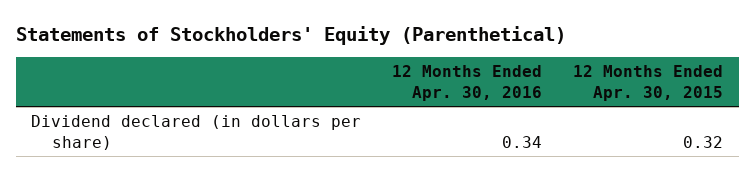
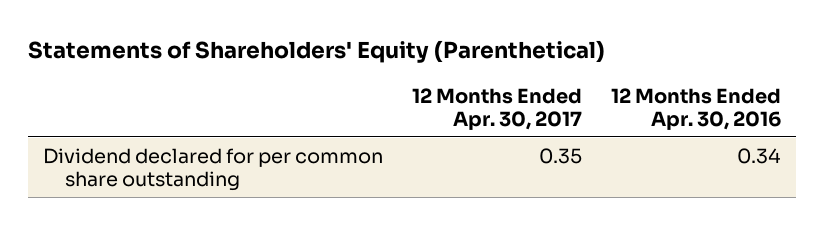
- Statements of Stockholders' Equity (Parenthetical)
+ Statements of Shareholders' Equity (Parenthetical)
- | 12 Months Ended Apr. 30, 2016 | 12 Months Ended Apr. 30, 2015
+ | 12 Months Ended Apr. 30, 2017 | 12 Months Ended Apr. 30, 2016
- Dividend declared (in dollars per share) | 0.34 | 0.32
+ Dividend declared for per common share outstanding | 0.35 | 0.34

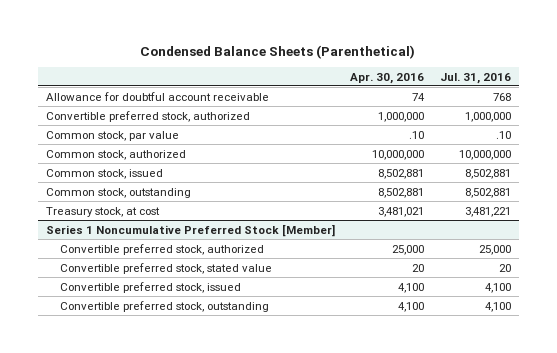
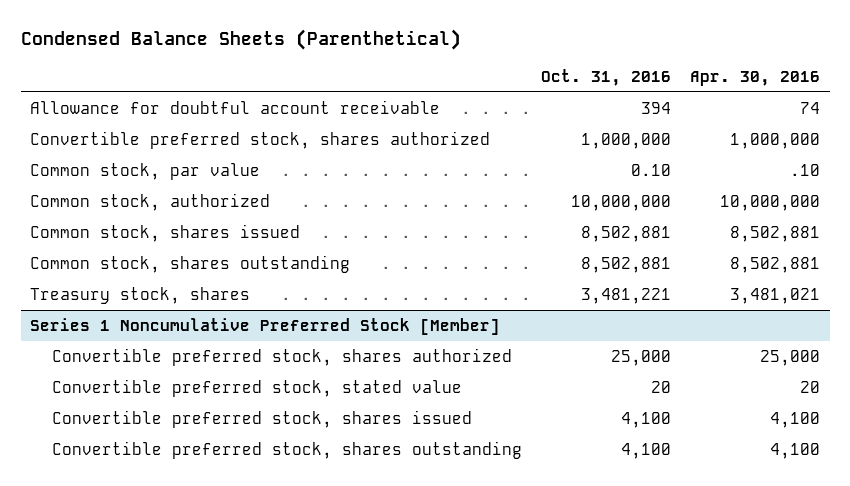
- | Apr. 30, 2016 | Jul. 31, 2016
+ | Oct. 31, 2016 | Apr. 30, 2016
- Convertible preferred stock, authorized | 1,000,000 | 1,000,000
+ Convertible preferred stock, shares authorized | 1,000,000 | 1,000,000
- Common stock, issued | 8,502,881 | 8,502,881
- Common stock, outstanding | 8,502,881 | 8,502,881
- Treasury stock, at cost | 3,481,021 | 3,481,221
+ Common stock, shares issued | 8,502,881 | 8,502,881
+ Common stock, shares outstanding | 8,502,881 | 8,502,881
+ Treasury stock, shares | 3,481,221 | 3,481,021
@ Series 1 Noncumulative Preferred Stock [Member]
- Convertible preferred stock, authorized | 25,000 | 25,000
+ Convertible preferred stock, shares authorized | 25,000 | 25,000
- Convertible preferred stock, issued | 4,100 | 4,100
- Convertible preferred stock, outstanding | 4,100 | 4,100
+ Convertible preferred stock, shares issued | 4,100 | 4,100
+ Convertible preferred stock, shares outstanding | 4,100 | 4,100

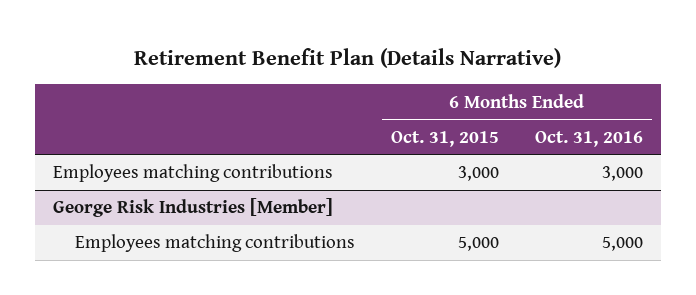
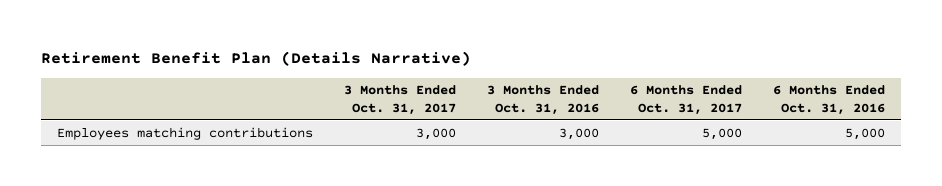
- | 6 Months Ended Oct. 31, 2015 | 6 Months Ended Oct. 31, 2016
+ | 3 Months Ended Oct. 31, 2017 | 3 Months Ended Oct. 31, 2016 | 6 Months Ended Oct. 31, 2017 | 6 Months Ended Oct. 31, 2016
- Employees matching contributions | 3,000 | 3,000
- George Risk Industries [Member]

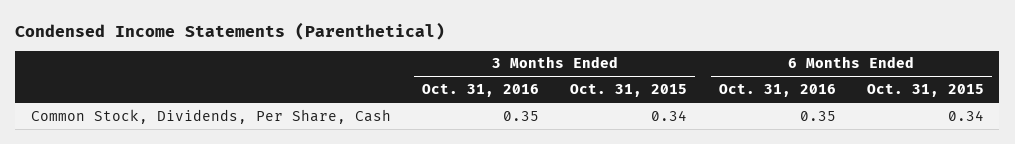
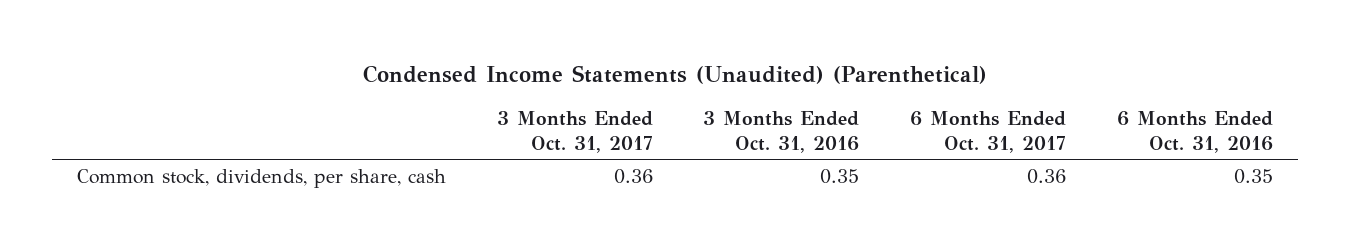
- Condensed Income Statements (Parenthetical)
+ Condensed Income Statements (Unaudited) (Parenthetical)
- | 3 Months Ended Oct. 31, 2016 | 3 Months Ended Oct. 31, 2015 | 6 Months Ended Oct. 31, 2016 | 6 Months Ended Oct. 31, 2015
+ | 3 Months Ended Oct. 31, 2017 | 3 Months Ended Oct. 31, 2016 | 6 Months Ended Oct. 31, 2017 | 6 Months Ended Oct. 31, 2016
- Common Stock, Dividends, Per Share, Cash | 0.35 | 0.34 | 0.35 | 0.34
+ Common stock, dividends, per share, cash | 0.36 | 0.35 | 0.36 | 0.35

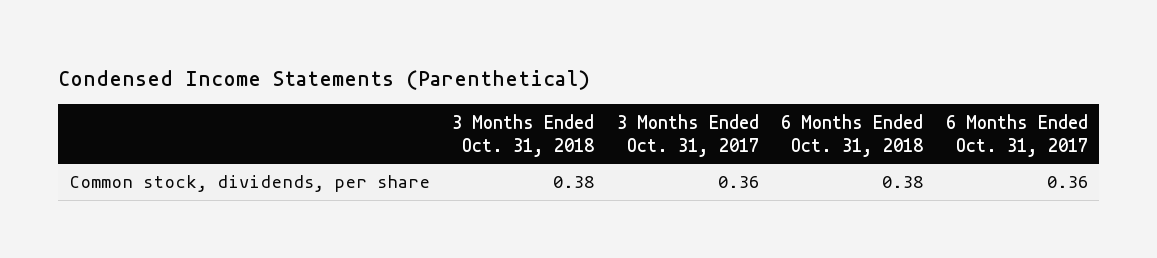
- Condensed Income Statements (Unaudited) (Parenthetical)
+ Condensed Income Statements (Parenthetical)
- | 3 Months Ended Oct. 31, 2017 | 3 Months Ended Oct. 31, 2016 | 6 Months Ended Oct. 31, 2017 | 6 Months Ended Oct. 31, 2016
+ | 3 Months Ended Oct. 31, 2018 | 3 Months Ended Oct. 31, 2017 | 6 Months Ended Oct. 31, 2018 | 6 Months Ended Oct. 31, 2017
- Common stock, dividends, per share, cash | 0.36 | 0.35 | 0.36 | 0.35
+ Common stock, dividends, per share | 0.38 | 0.36 | 0.38 | 0.36

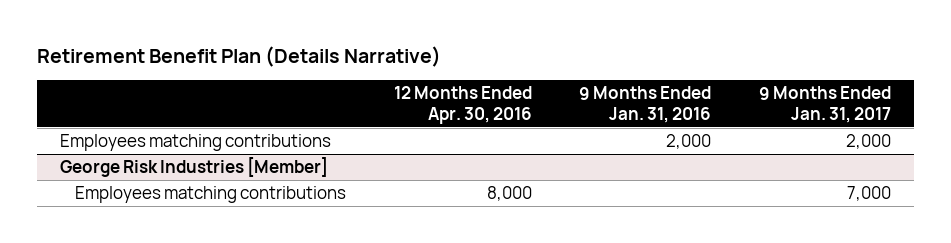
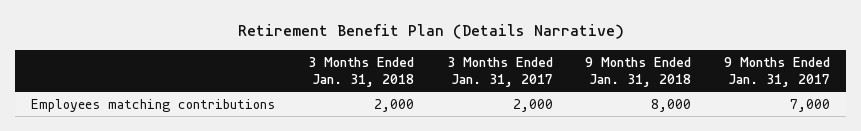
- | 12 Months Ended Apr. 30, 2016 | 9 Months Ended Jan. 31, 2016 | 9 Months Ended Jan. 31, 2017
+ | 3 Months Ended Jan. 31, 2018 | 3 Months Ended Jan. 31, 2017 | 9 Months Ended Jan. 31, 2018 | 9 Months Ended Jan. 31, 2017
- Employees matching contributions | | 2,000 | 2,000
- George Risk Industries [Member]

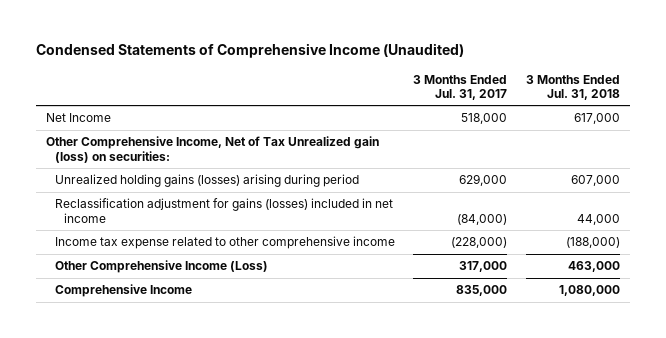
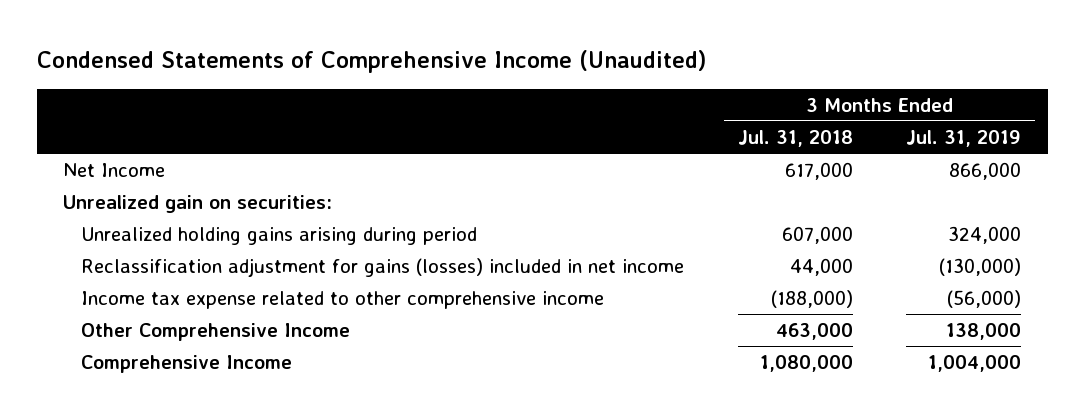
- | 3 Months Ended Jul. 31, 2017 | 3 Months Ended Jul. 31, 2018
+ | 3 Months Ended Jul. 31, 2018 | 3 Months Ended Jul. 31, 2019
- Other Comprehensive Income, Net of Tax Unrealized gain (loss) on securities:
- Unrealized holding gains (losses) arising during period | 629,000 | 607,000
+ Unrealized gain on securities:
+ Unrealized holding gains arising during period | 607,000 | 324,000
- Other Comprehensive Income (Loss) | 317,000 | 463,000
+ Other Comprehensive Income | 463,000 | 138,000

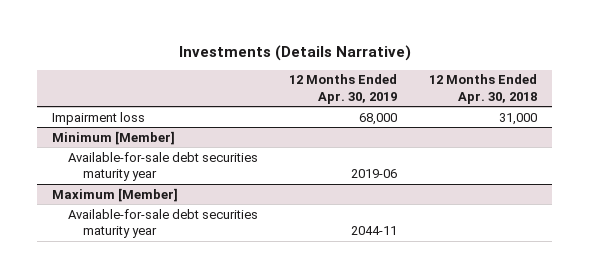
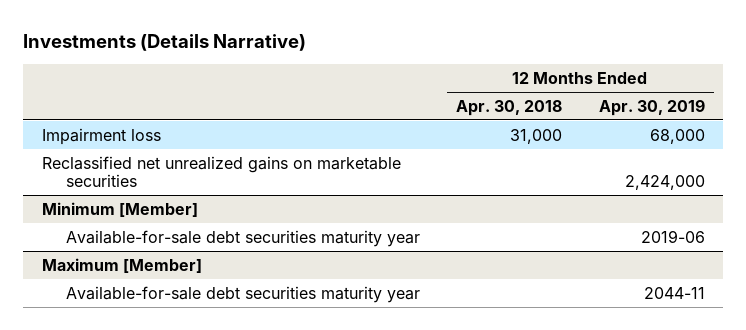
- | 12 Months Ended Apr. 30, 2019 | 12 Months Ended Apr. 30, 2018
+ | 12 Months Ended Apr. 30, 2018 | 12 Months Ended Apr. 30, 2019
+ Reclassified net unrealized gains on marketable securities | | 2,424,000

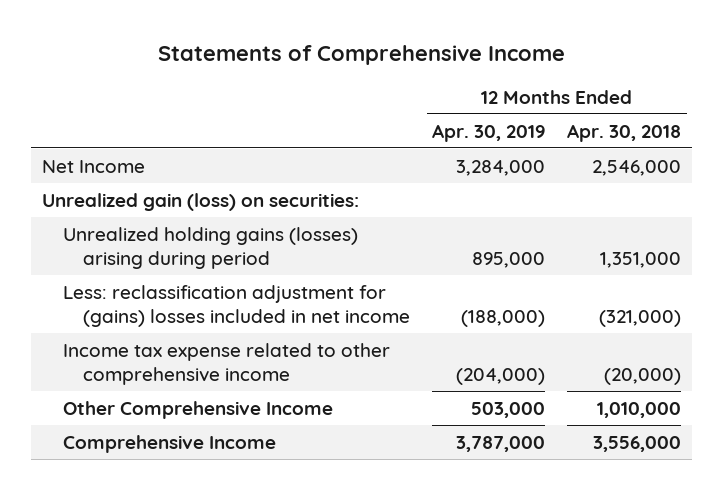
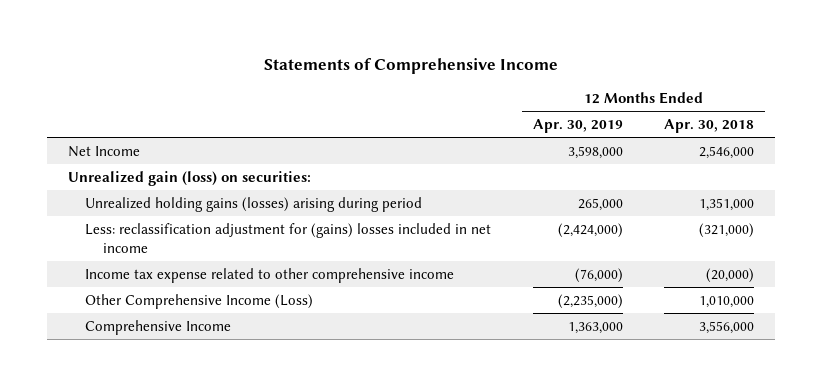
- Net Income | 3,284,000 | 2,546,000
+ Net Income | 3,598,000 | 2,546,000
- Unrealized holding gains (losses) arising during period | 895,000 | 1,351,000
- Less: reclassification adjustment for (gains) losses included in net income | (188,000) | (321,000)
- Income tax expense related to other comprehensive income | (204,000) | (20,000)
- Other Comprehensive Income | 503,000 | 1,010,000
- Comprehensive Income | 3,787,000 | 3,556,000
+ Unrealized holding gains (losses) arising during period | 265,000 | 1,351,000
+ Less: reclassification adjustment for (gains) losses included in net income | (2,424,000) | (321,000)
+ Income tax expense related to other comprehensive income | (76,000) | (20,000)
+ Other Comprehensive Income (Loss) | (2,235,000) | 1,010,000
+ Comprehensive Income | 1,363,000 | 3,556,000

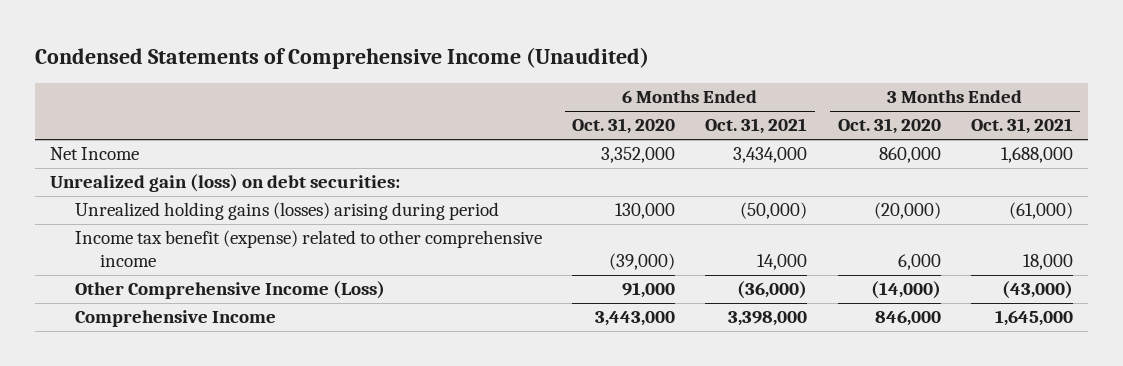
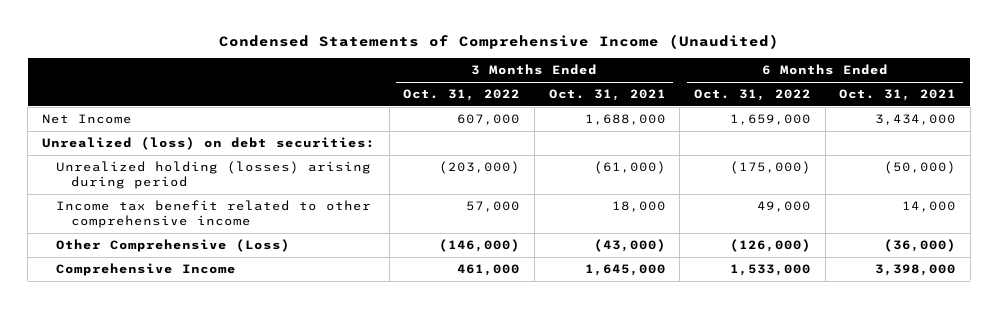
- | 6 Months Ended Oct. 31, 2020 | 6 Months Ended Oct. 31, 2021 | 3 Months Ended Oct. 31, 2020 | 3 Months Ended Oct. 31, 2021
+ | 3 Months Ended Oct. 31, 2022 | 3 Months Ended Oct. 31, 2021 | 6 Months Ended Oct. 31, 2022 | 6 Months Ended Oct. 31, 2021
- Unrealized gain (loss) on debt securities:
- Unrealized holding gains (losses) arising during period | 130,000 | (50,000) | (20,000) | (61,000)
- Income tax benefit (expense) related to other comprehensive income | (39,000) | 14,000 | 6,000 | 18,000
- Other Comprehensive Income (Loss) | 91,000 | (36,000) | (14,000) | (43,000)
+ Unrealized (loss) on debt securities:
+ Unrealized holding (losses) arising during period | (203,000) | (61,000) | (175,000) | (50,000)
+ Income tax benefit related to other comprehensive income | 57,000 | 18,000 | 49,000 | 14,000
+ Other Comprehensive (Loss) | (146,000) | (43,000) | (126,000) | (36,000)

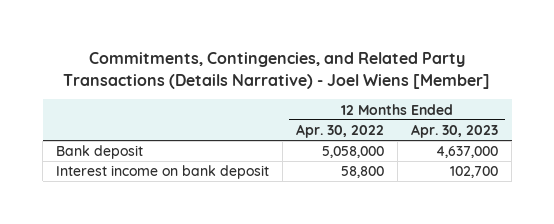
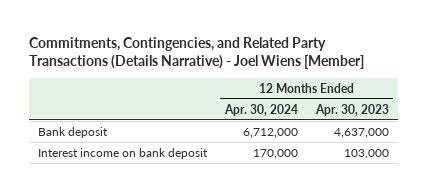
- | 12 Months Ended Apr. 30, 2022 | 12 Months Ended Apr. 30, 2023
+ | 12 Months Ended Apr. 30, 2024 | 12 Months Ended Apr. 30, 2023
- Interest income on bank deposit | 58,800 | 102,700
+ Interest income on bank deposit | 170,000 | 103,000

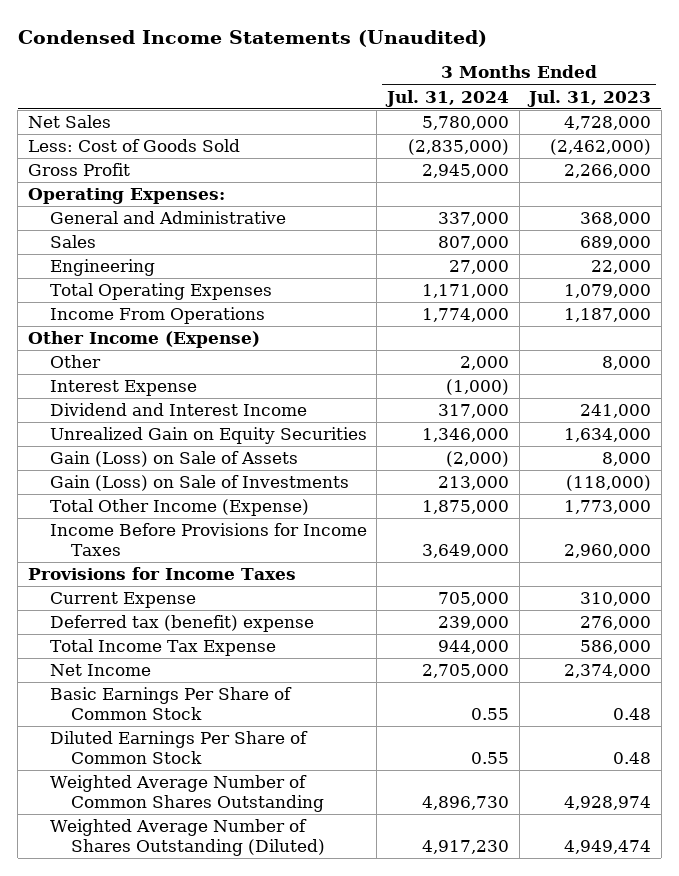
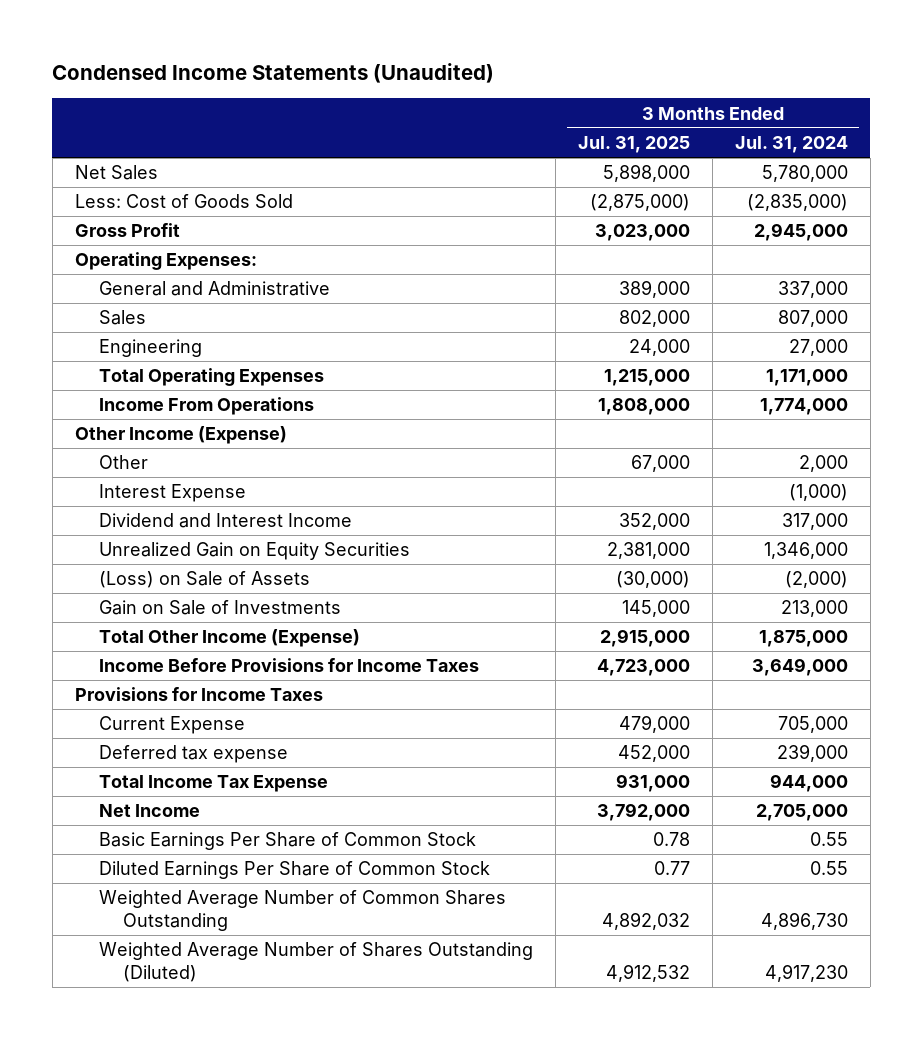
- | 3 Months Ended Jul. 31, 2024 | 3 Months Ended Jul. 31, 2023
+ | 3 Months Ended Jul. 31, 2025 | 3 Months Ended Jul. 31, 2024
- Gain (Loss) on Sale of Assets | (2,000) | 8,000
- Gain (Loss) on Sale of Investments | 213,000 | (118,000)
+ (Loss) on Sale of Assets | (30,000) | (2,000)
+ Gain on Sale of Investments | 145,000 | 213,000
- Deferred tax (benefit) expense | 239,000 | 276,000
+ Deferred tax expense | 452,000 | 239,000

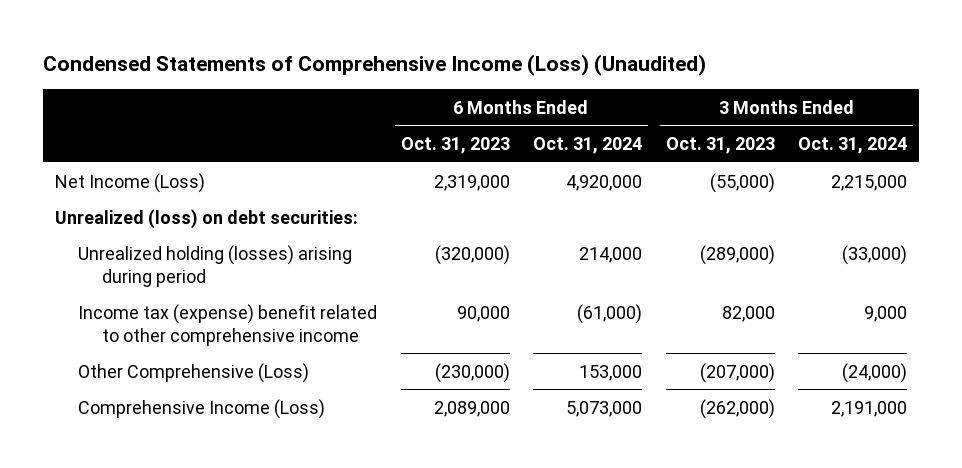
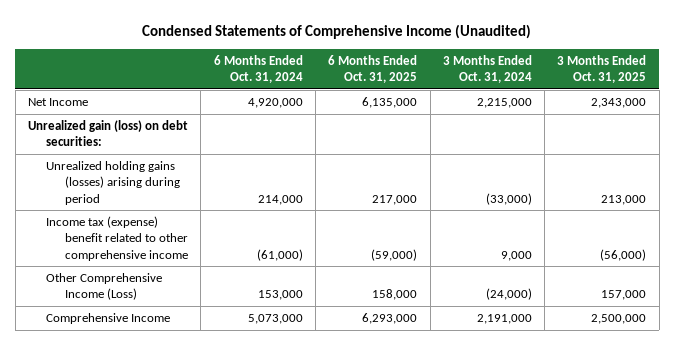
- Condensed Statements of Comprehensive Income (Loss) (Unaudited)
+ Condensed Statements of Comprehensive Income (Unaudited)
- | 6 Months Ended Oct. 31, 2023 | 6 Months Ended Oct. 31, 2024 | 3 Months Ended Oct. 31, 2023 | 3 Months Ended Oct. 31, 2024
+ | 6 Months Ended Oct. 31, 2024 | 6 Months Ended Oct. 31, 2025 | 3 Months Ended Oct. 31, 2024 | 3 Months Ended Oct. 31, 2025
- Net Income (Loss) | 2,319,000 | 4,920,000 | (55,000) | 2,215,000
- Unrealized (loss) on debt securities:
- Unrealized holding (losses) arising during period | (320,000) | 214,000 | (289,000) | (33,000)
+ Net Income | 4,920,000 | 6,135,000 | 2,215,000 | 2,343,000
+ Unrealized gain (loss) on debt securities:
+ Unrealized holding gains (losses) arising during period | 214,000 | 217,000 | (33,000) | 213,000
- Other Comprehensive (Loss) | (230,000) | 153,000 | (207,000) | (24,000)
- Comprehensive Income (Loss) | 2,089,000 | 5,073,000 | (262,000) | 2,191,000
+ Other Comprehensive Income (Loss) | 153,000 | 158,000 | (24,000) | 157,000
+ Comprehensive Income | 5,073,000 | 6,293,000 | 2,191,000 | 2,500,000

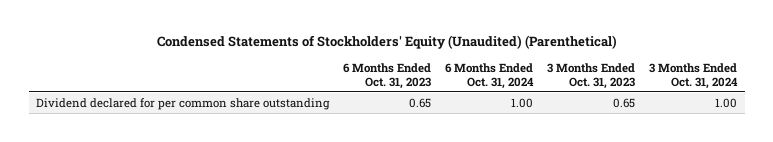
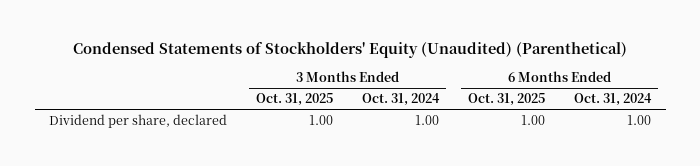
- | 6 Months Ended Oct. 31, 2023 | 6 Months Ended Oct. 31, 2024 | 3 Months Ended Oct. 31, 2023 | 3 Months Ended Oct. 31, 2024
+ | 3 Months Ended Oct. 31, 2025 | 3 Months Ended Oct. 31, 2024 | 6 Months Ended Oct. 31, 2025 | 6 Months Ended Oct. 31, 2024
- Dividend declared for per common share outstanding | 0.65 | 1.00 | 0.65 | 1.00
+ Dividend per share, declared | 1.00 | 1.00 | 1.00 | 1.00

